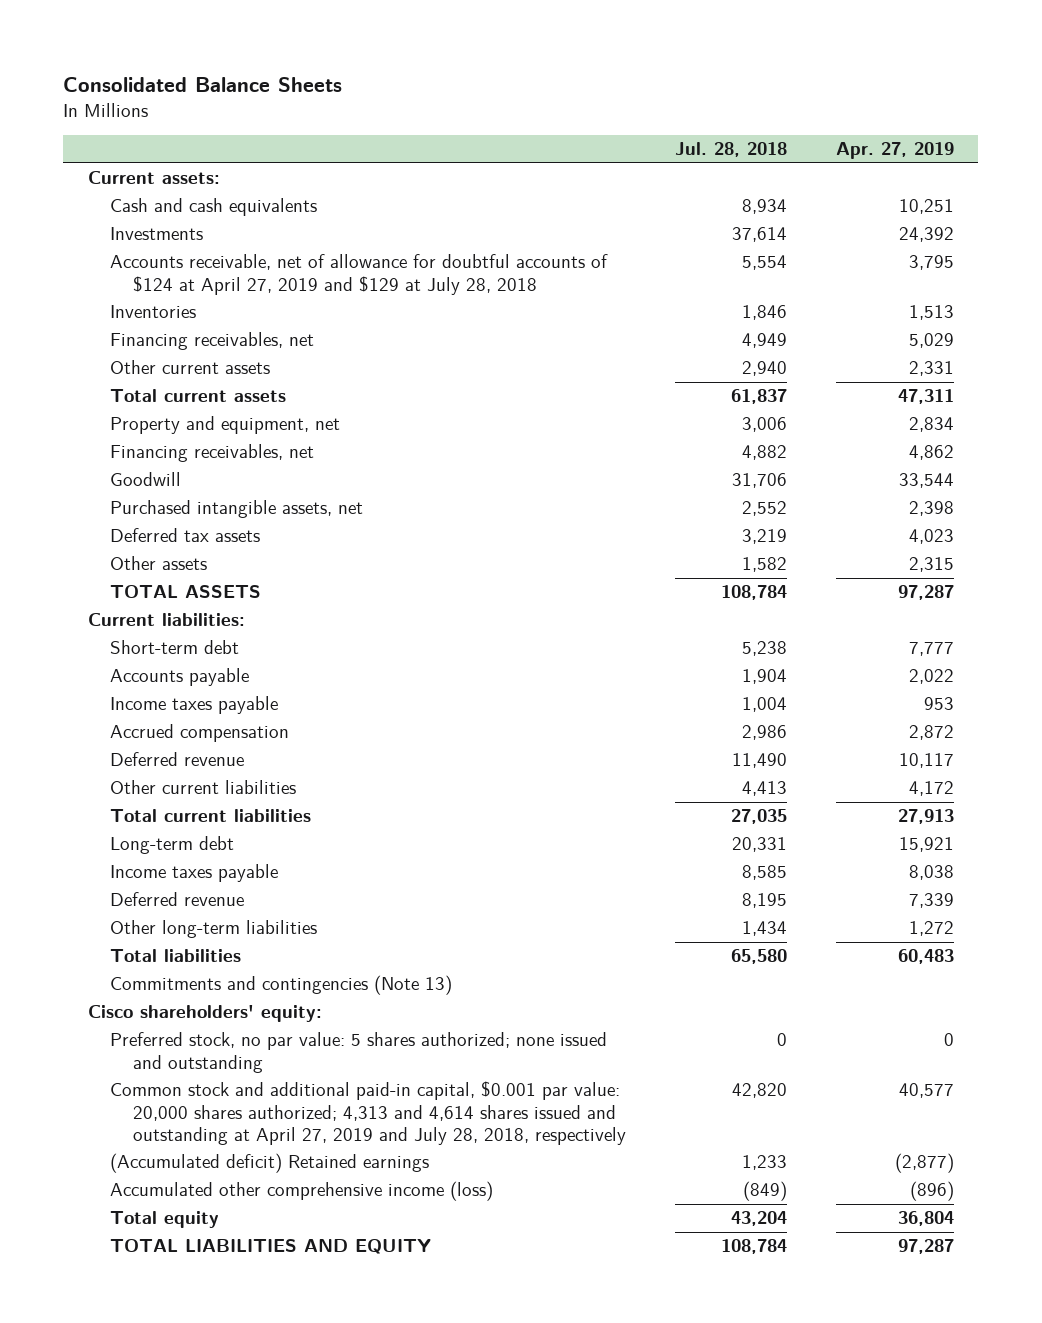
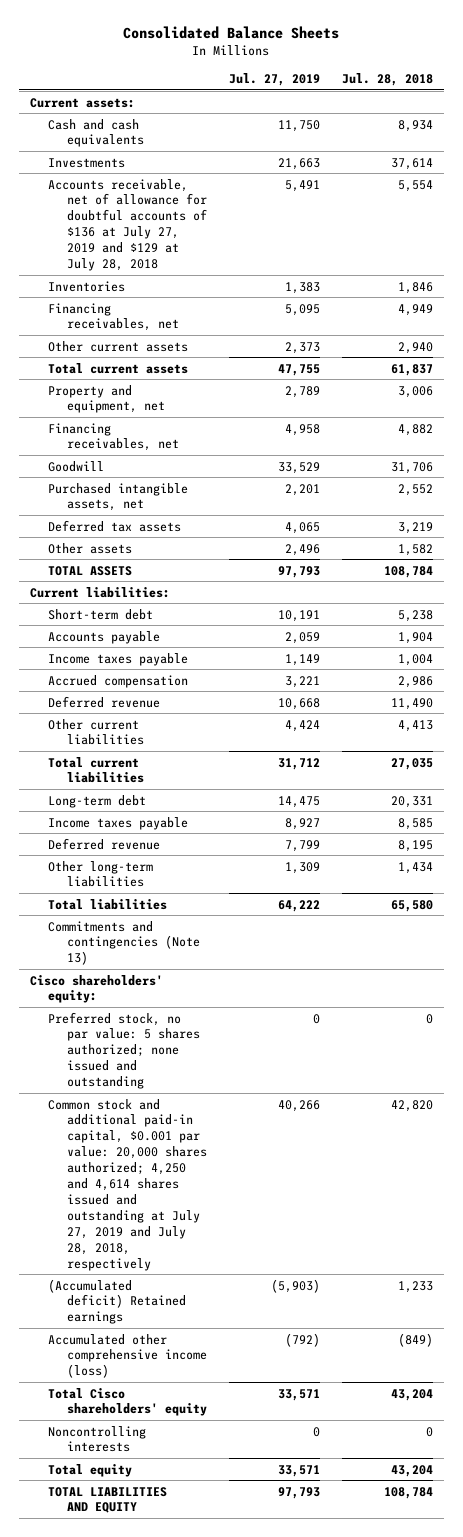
- | Jul. 28, 2018 | Apr. 27, 2019
+ | Jul. 27, 2019 | Jul. 28, 2018
- Accounts receivable, net of allowance for doubtful accounts of $124 at April 27, 2019 and $129 at July 28, 2018 | 5,554 | 3,795
+ Accounts receivable, net of allowance for doubtful accounts of $136 at July 27, 2019 and $129 at July 28, 2018 | 5,491 | 5,554
- Common stock and additional paid-in capital, $0.001 par value: 20,000 shares authorized; 4,313 and 4,614 shares issued and outstanding at April 27, 2019 and July 28, 2018, respectively | 42,820 | 40,577
+ Common stock and additional paid-in capital, $0.001 par value: 20,000 shares authorized; 4,250 and 4,614 shares issued and outstanding at July 27, 2019 and July 28, 2018, respectively | 40,266 | 42,820
+ Total Cisco shareholders' equity | 33,571 | 43,204
+ Noncontrolling interests | 0 | 0

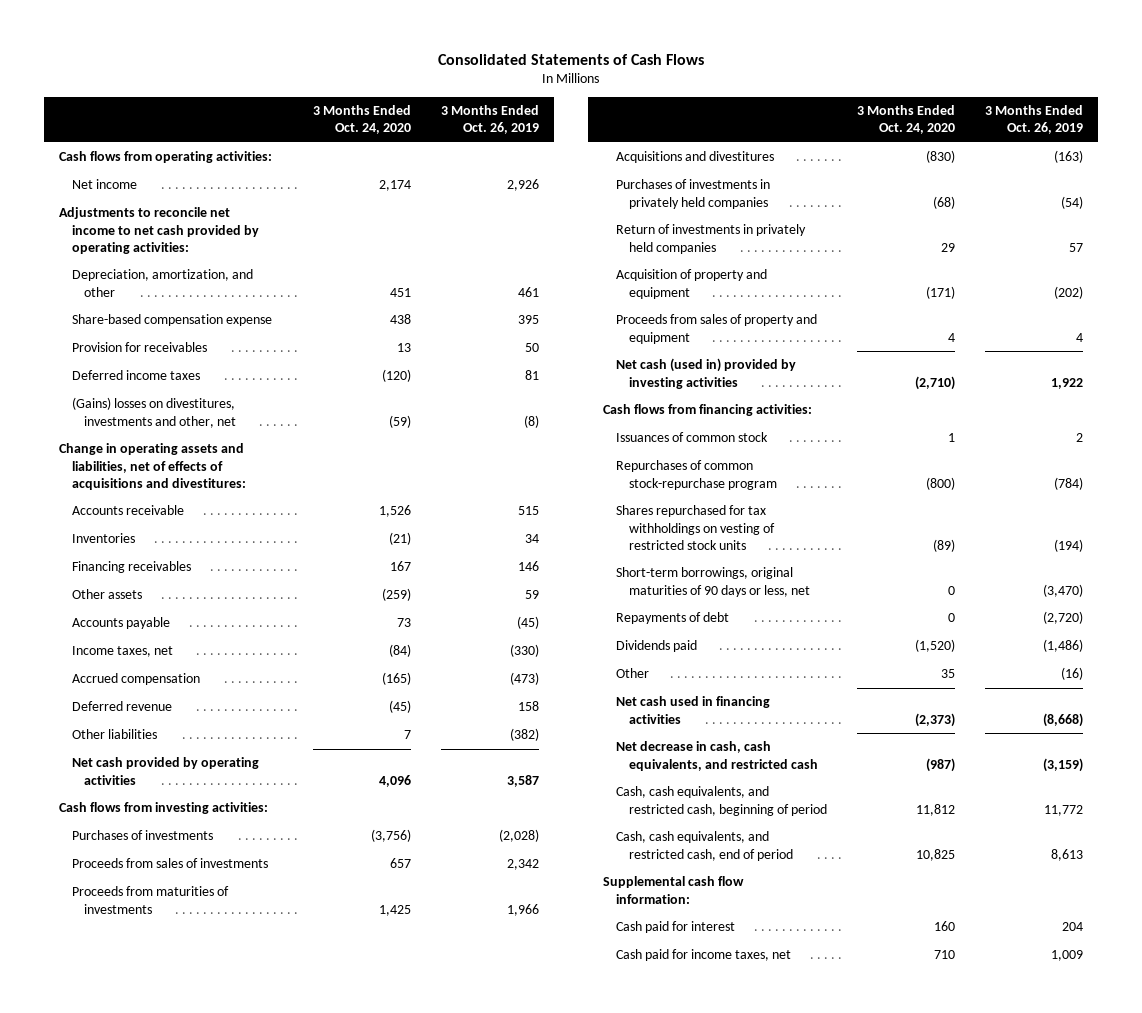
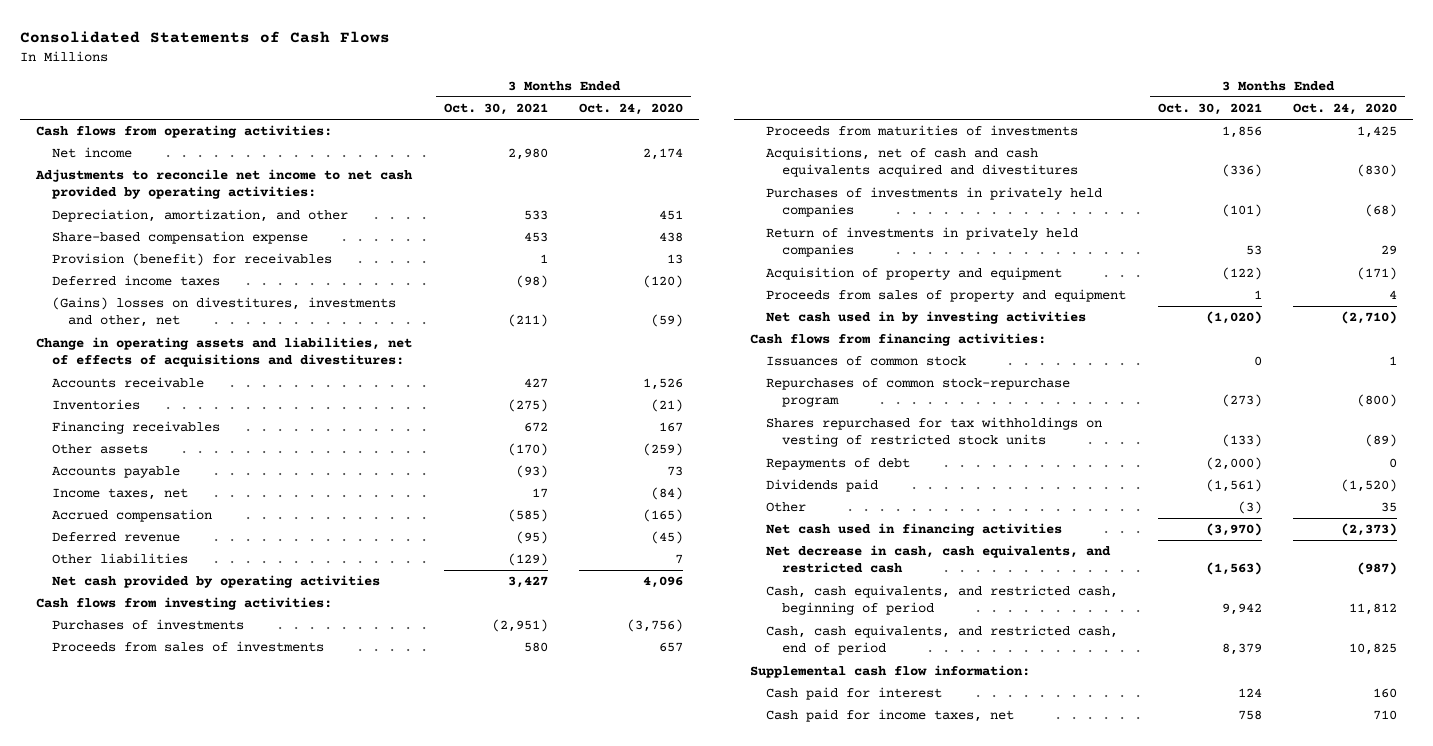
- | 3 Months Ended Oct. 24, 2020 | 3 Months Ended Oct. 26, 2019
+ | 3 Months Ended Oct. 30, 2021 | 3 Months Ended Oct. 24, 2020
- Provision for receivables | 13 | 50
+ Provision (benefit) for receivables | 1 | 13
- Acquisitions and divestitures | (830) | (163)
+ Acquisitions, net of cash and cash equivalents acquired and divestitures | (336) | (830)
- Net cash (used in) provided by investing activities | (2,710) | 1,922
+ Net cash used in by investing activities | (1,020) | (2,710)
- Short-term borrowings, original maturities of 90 days or less, net | 0 | (3,470)

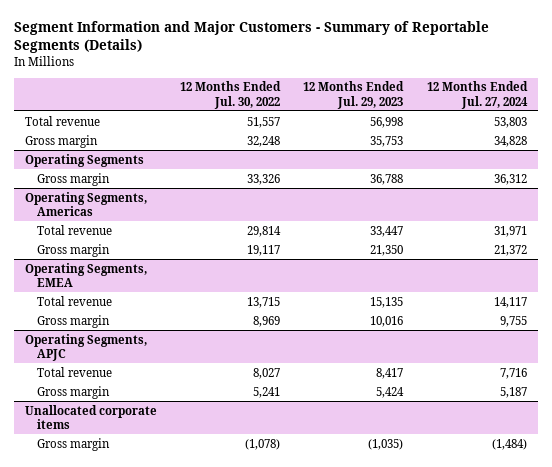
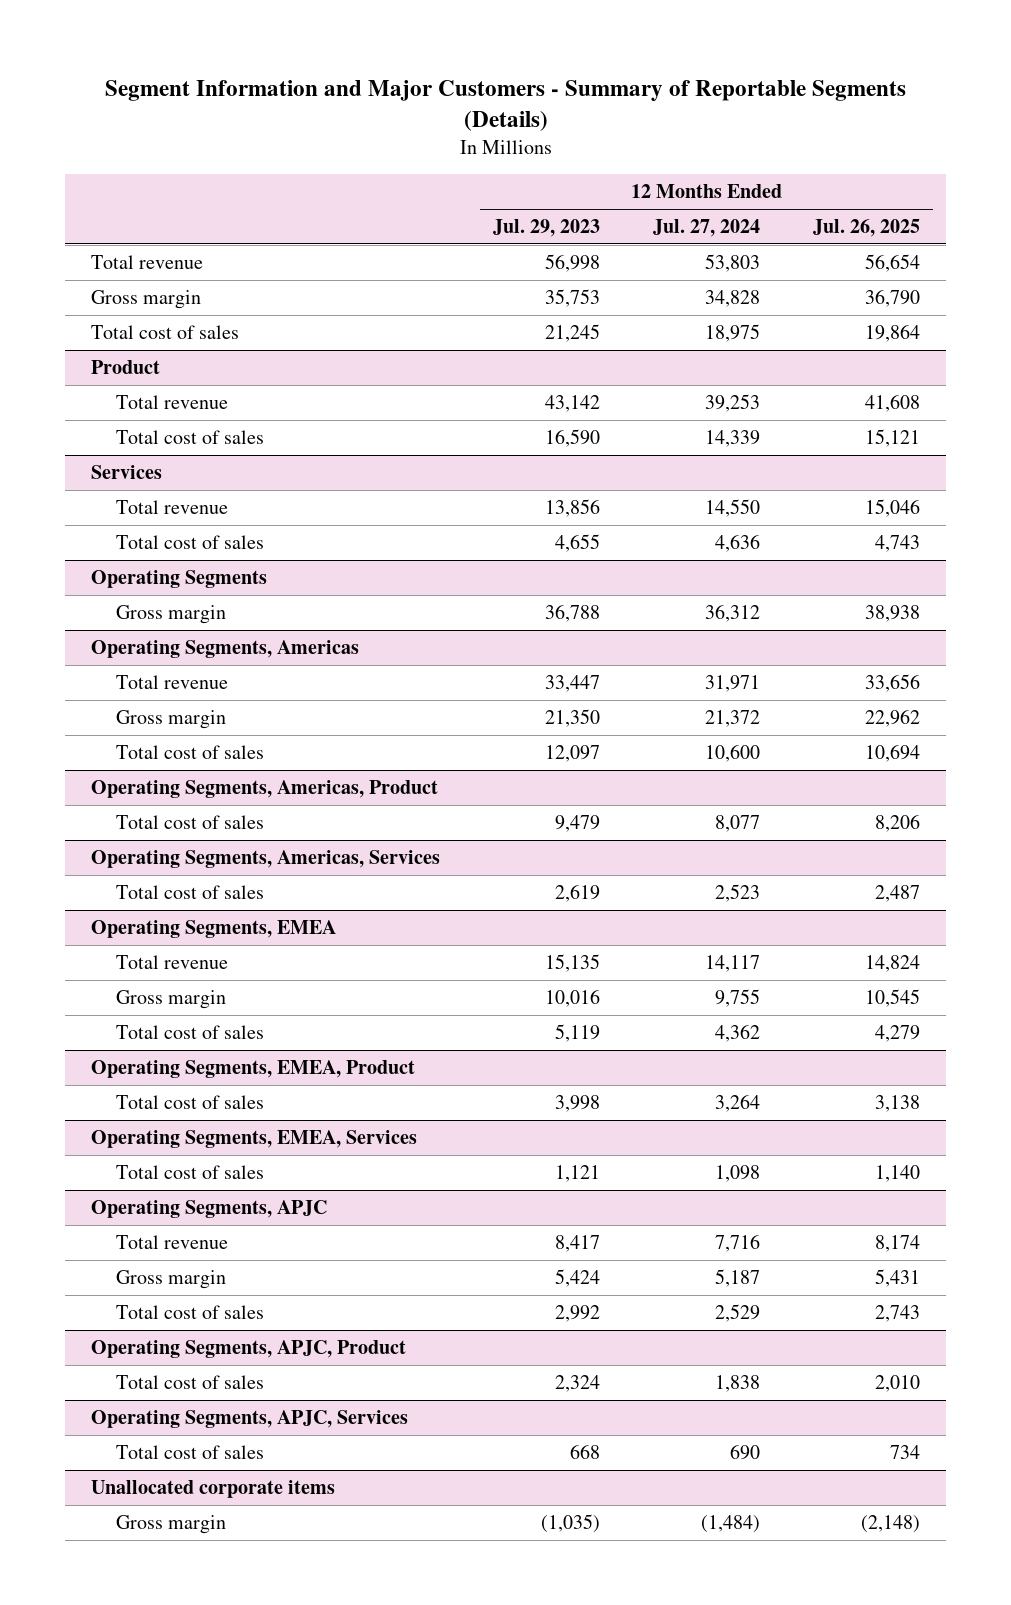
- | 12 Months Ended Jul. 30, 2022 | 12 Months Ended Jul. 29, 2023 | 12 Months Ended Jul. 27, 2024
+ | 12 Months Ended Jul. 29, 2023 | 12 Months Ended Jul. 27, 2024 | 12 Months Ended Jul. 26, 2025
+ Total cost of sales | 21,245 | 18,975 | 19,864
+ Product
+ Total revenue | 43,142 | 39,253 | 41,608
+ Total cost of sales | 16,590 | 14,339 | 15,121
+ Services
+ Total revenue | 13,856 | 14,550 | 15,046
+ Total cost of sales | 4,655 | 4,636 | 4,743
@ Operating Segments, Americas
+ Total cost of sales | 12,097 | 10,600 | 10,694
+ Operating Segments, Americas, Product
+ Total cost of sales | 9,479 | 8,077 | 8,206
+ Operating Segments, Americas, Services
+ Total cost of sales | 2,619 | 2,523 | 2,487
@ Operating Segments, EMEA
+ Total cost of sales | 5,119 | 4,362 | 4,279
+ Operating Segments, EMEA, Product
+ Total cost of sales | 3,998 | 3,264 | 3,138
+ Operating Segments, EMEA, Services
+ Total cost of sales | 1,121 | 1,098 | 1,140
@ Operating Segments, APJC
+ Total cost of sales | 2,992 | 2,529 | 2,743
+ Operating Segments, APJC, Product
+ Total cost of sales | 2,324 | 1,838 | 2,010
+ Operating Segments, APJC, Services
+ Total cost of sales | 668 | 690 | 734

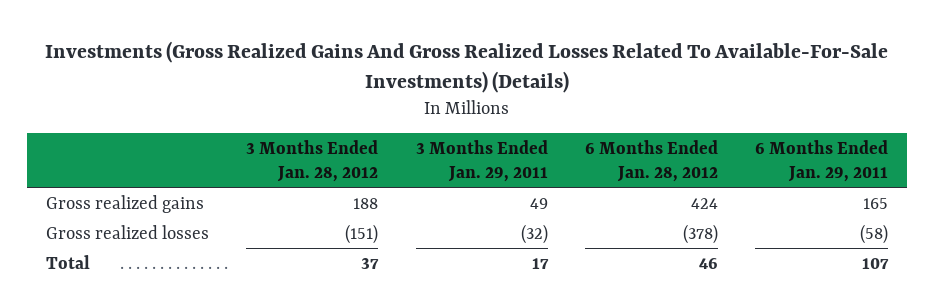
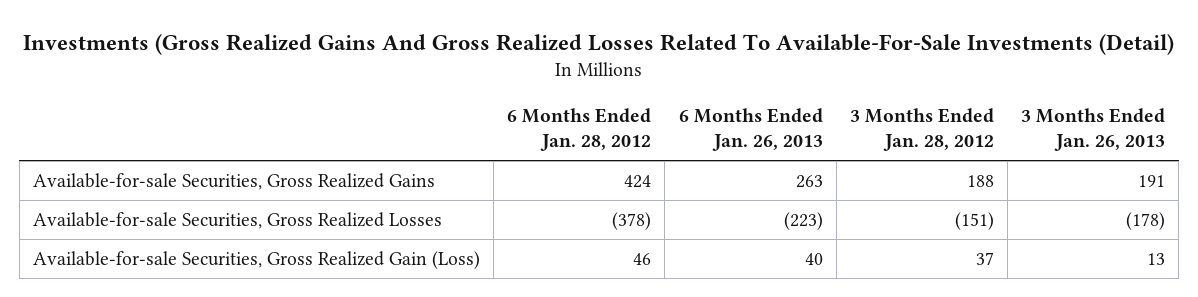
- Investments (Gross Realized Gains And Gross Realized Losses Related To Available-For-Sale Investments) (Details)
+ Investments (Gross Realized Gains And Gross Realized Losses Related To Available-For-Sale Investments (Detail)
- | 3 Months Ended Jan. 28, 2012 | 3 Months Ended Jan. 29, 2011 | 6 Months Ended Jan. 28, 2012 | 6 Months Ended Jan. 29, 2011
+ | 6 Months Ended Jan. 28, 2012 | 6 Months Ended Jan. 26, 2013 | 3 Months Ended Jan. 28, 2012 | 3 Months Ended Jan. 26, 2013
- Gross realized gains | 188 | 49 | 424 | 165
- Gross realized losses | (151) | (32) | (378) | (58)
- Total | 37 | 17 | 46 | 107
+ Available-for-sale Securities, Gross Realized Gains | 424 | 263 | 188 | 191
+ Available-for-sale Securities, Gross Realized Losses | (378) | (223) | (151) | (178)
+ Available-for-sale Securities, Gross Realized Gain (Loss) | 46 | 40 | 37 | 13

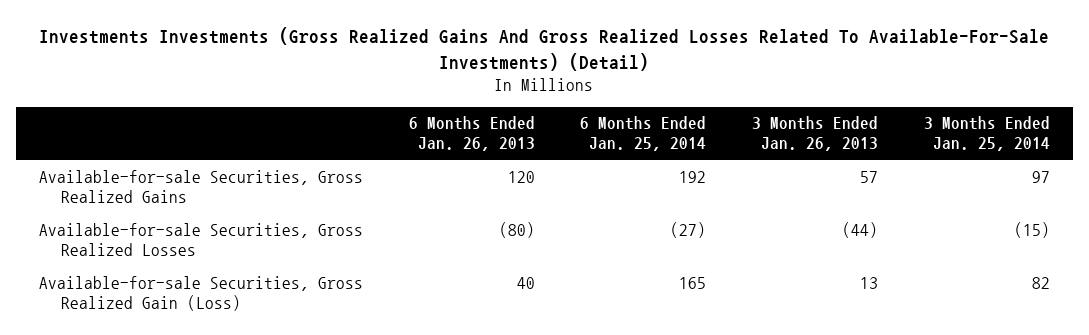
- Investments (Gross Realized Gains And Gross Realized Losses Related To Available-For-Sale Investments (Detail)
+ Investments Investments (Gross Realized Gains And Gross Realized Losses Related To Available-For-Sale Investments) (Detail)
- | 6 Months Ended Jan. 28, 2012 | 6 Months Ended Jan. 26, 2013 | 3 Months Ended Jan. 28, 2012 | 3 Months Ended Jan. 26, 2013
+ | 6 Months Ended Jan. 26, 2013 | 6 Months Ended Jan. 25, 2014 | 3 Months Ended Jan. 26, 2013 | 3 Months Ended Jan. 25, 2014
- Available-for-sale Securities, Gross Realized Gains | 424 | 263 | 188 | 191
- Available-for-sale Securities, Gross Realized Losses | (378) | (223) | (151) | (178)
+ Available-for-sale Securities, Gross Realized Gains | 120 | 192 | 57 | 97
+ Available-for-sale Securities, Gross Realized Losses | (80) | (27) | (44) | (15)

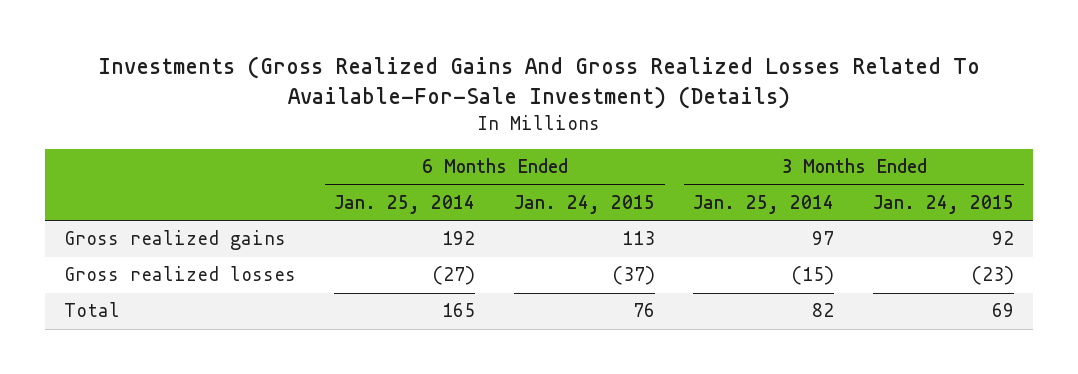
- Investments Investments (Gross Realized Gains And Gross Realized Losses Related To Available-For-Sale Investments) (Detail)
+ Investments (Gross Realized Gains And Gross Realized Losses Related To Available-For-Sale Investment) (Details)
- | 6 Months Ended Jan. 26, 2013 | 6 Months Ended Jan. 25, 2014 | 3 Months Ended Jan. 26, 2013 | 3 Months Ended Jan. 25, 2014
+ | 6 Months Ended Jan. 25, 2014 | 6 Months Ended Jan. 24, 2015 | 3 Months Ended Jan. 25, 2014 | 3 Months Ended Jan. 24, 2015
- Available-for-sale Securities, Gross Realized Gains | 120 | 192 | 57 | 97
- Available-for-sale Securities, Gross Realized Losses | (80) | (27) | (44) | (15)
- Available-for-sale Securities, Gross Realized Gain (Loss) | 40 | 165 | 13 | 82
+ Gross realized gains | 192 | 113 | 97 | 92
+ Gross realized losses | (27) | (37) | (15) | (23)
+ Total | 165 | 76 | 82 | 69

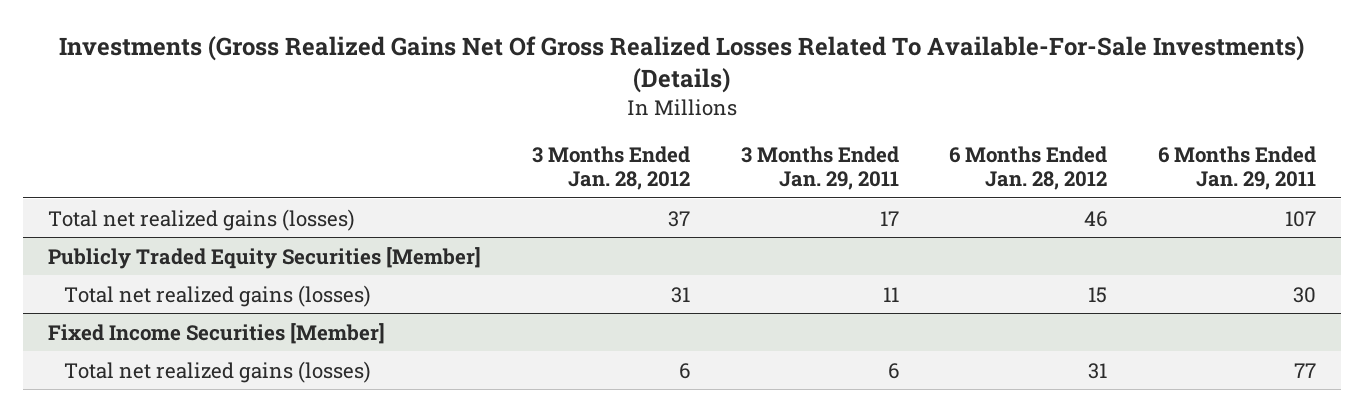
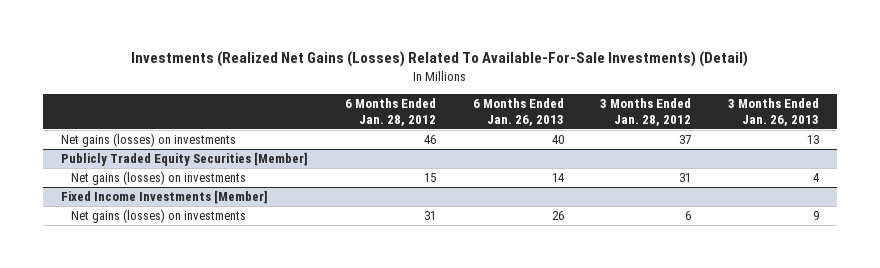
- Investments (Gross Realized Gains Net Of Gross Realized Losses Related To Available-For-Sale Investments) (Details)
+ Investments (Realized Net Gains (Losses) Related To Available-For-Sale Investments) (Detail)
- | 3 Months Ended Jan. 28, 2012 | 3 Months Ended Jan. 29, 2011 | 6 Months Ended Jan. 28, 2012 | 6 Months Ended Jan. 29, 2011
+ | 6 Months Ended Jan. 28, 2012 | 6 Months Ended Jan. 26, 2013 | 3 Months Ended Jan. 28, 2012 | 3 Months Ended Jan. 26, 2013
- Total net realized gains (losses) | 37 | 17 | 46 | 107
+ Net gains (losses) on investments | 46 | 40 | 37 | 13
@ Publicly Traded Equity Securities [Member]
- Total net realized gains (losses) | 31 | 11 | 15 | 30
- Fixed Income Securities [Member]
- Total net realized gains (losses) | 6 | 6 | 31 | 77
@ Publicly Traded Equity Securities [Member]
+ Net gains (losses) on investments | 15 | 14 | 31 | 4
+ Fixed Income Investments [Member]
+ Net gains (losses) on investments | 31 | 26 | 6 | 9

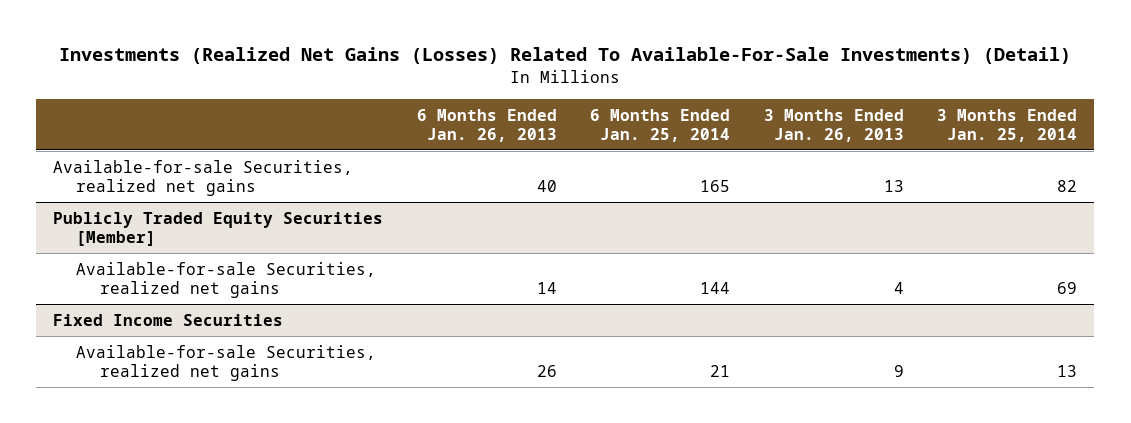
- | 6 Months Ended Jan. 28, 2012 | 6 Months Ended Jan. 26, 2013 | 3 Months Ended Jan. 28, 2012 | 3 Months Ended Jan. 26, 2013
+ | 6 Months Ended Jan. 26, 2013 | 6 Months Ended Jan. 25, 2014 | 3 Months Ended Jan. 26, 2013 | 3 Months Ended Jan. 25, 2014
- Net gains (losses) on investments | 46 | 40 | 37 | 13
+ Available-for-sale Securities, realized net gains | 40 | 165 | 13 | 82
@ Publicly Traded Equity Securities [Member]
- Net gains (losses) on investments | 15 | 14 | 31 | 4
- Fixed Income Investments [Member]
- Net gains (losses) on investments | 31 | 26 | 6 | 9
@ Publicly Traded Equity Securities [Member]
+ Available-for-sale Securities, realized net gains | 14 | 144 | 4 | 69
+ Fixed Income Securities
+ Available-for-sale Securities, realized net gains | 26 | 21 | 9 | 13

